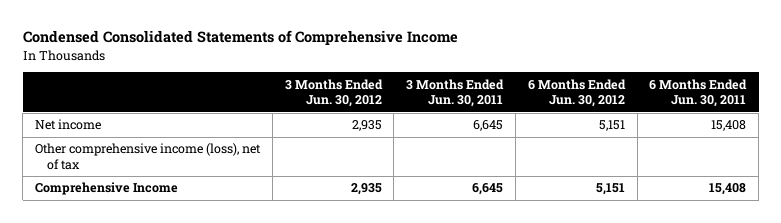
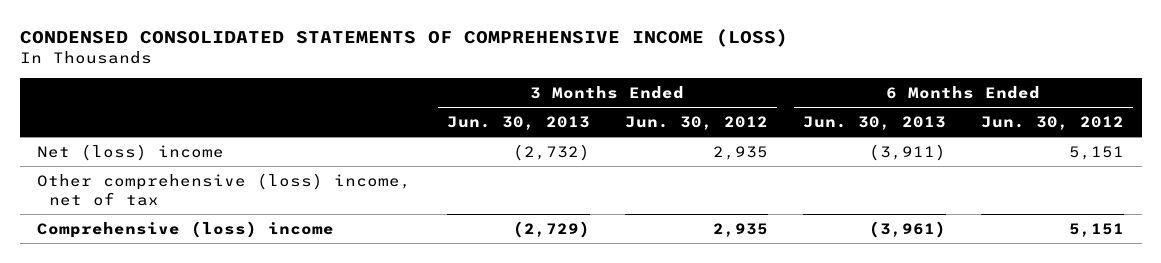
- Condensed Consolidated Statements of Comprehensive Income
+ CONDENSED CONSOLIDATED STATEMENTS OF COMPREHENSIVE INCOME (LOSS)
- | 3 Months Ended Jun. 30, 2012 | 3 Months Ended Jun. 30, 2011 | 6 Months Ended Jun. 30, 2012 | 6 Months Ended Jun. 30, 2011
+ | 3 Months Ended Jun. 30, 2013 | 3 Months Ended Jun. 30, 2012 | 6 Months Ended Jun. 30, 2013 | 6 Months Ended Jun. 30, 2012
- Net income | 2,935 | 6,645 | 5,151 | 15,408
- Other comprehensive income (loss), net of tax
- Comprehensive Income | 2,935 | 6,645 | 5,151 | 15,408
+ Net (loss) income | (2,732) | 2,935 | (3,911) | 5,151
+ Other comprehensive (loss) income, net of tax
+ Comprehensive (loss) income | (2,729) | 2,935 | (3,961) | 5,151

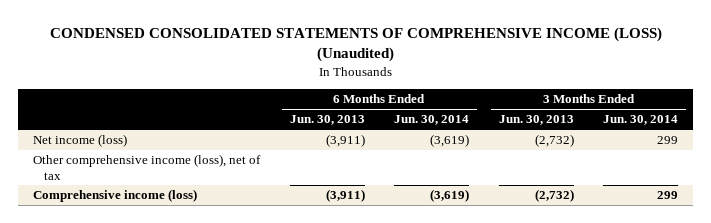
- CONDENSED CONSOLIDATED STATEMENTS OF COMPREHENSIVE INCOME (LOSS)
+ CONDENSED CONSOLIDATED STATEMENTS OF COMPREHENSIVE INCOME (LOSS) (Unaudited)
- | 3 Months Ended Jun. 30, 2013 | 3 Months Ended Jun. 30, 2012 | 6 Months Ended Jun. 30, 2013 | 6 Months Ended Jun. 30, 2012
+ | 6 Months Ended Jun. 30, 2013 | 6 Months Ended Jun. 30, 2014 | 3 Months Ended Jun. 30, 2013 | 3 Months Ended Jun. 30, 2014
- Net (loss) income | (2,732) | 2,935 | (3,911) | 5,151
- Other comprehensive (loss) income, net of tax
- Comprehensive (loss) income | (2,729) | 2,935 | (3,961) | 5,151
+ Net income (loss) | (3,911) | (3,619) | (2,732) | 299
+ Other comprehensive income (loss), net of tax
+ Comprehensive income (loss) | (3,911) | (3,619) | (2,732) | 299

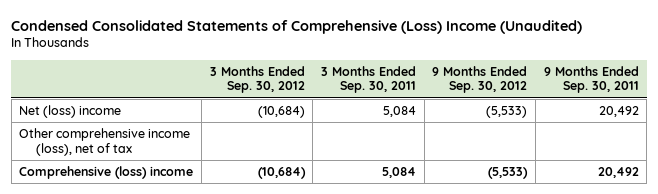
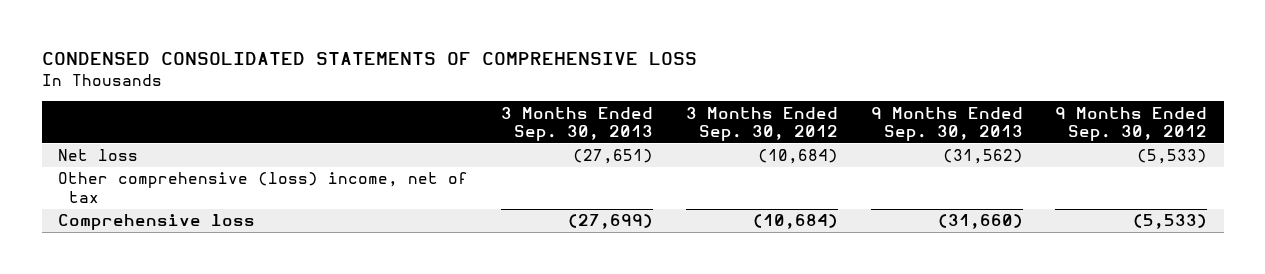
- Condensed Consolidated Statements of Comprehensive (Loss) Income (Unaudited)
+ CONDENSED CONSOLIDATED STATEMENTS OF COMPREHENSIVE LOSS
- | 3 Months Ended Sep. 30, 2012 | 3 Months Ended Sep. 30, 2011 | 9 Months Ended Sep. 30, 2012 | 9 Months Ended Sep. 30, 2011
+ | 3 Months Ended Sep. 30, 2013 | 3 Months Ended Sep. 30, 2012 | 9 Months Ended Sep. 30, 2013 | 9 Months Ended Sep. 30, 2012
- Net (loss) income | (10,684) | 5,084 | (5,533) | 20,492
- Other comprehensive income (loss), net of tax
- Comprehensive (loss) income | (10,684) | 5,084 | (5,533) | 20,492
+ Net loss | (27,651) | (10,684) | (31,562) | (5,533)
+ Other comprehensive (loss) income, net of tax
+ Comprehensive loss | (27,699) | (10,684) | (31,660) | (5,533)

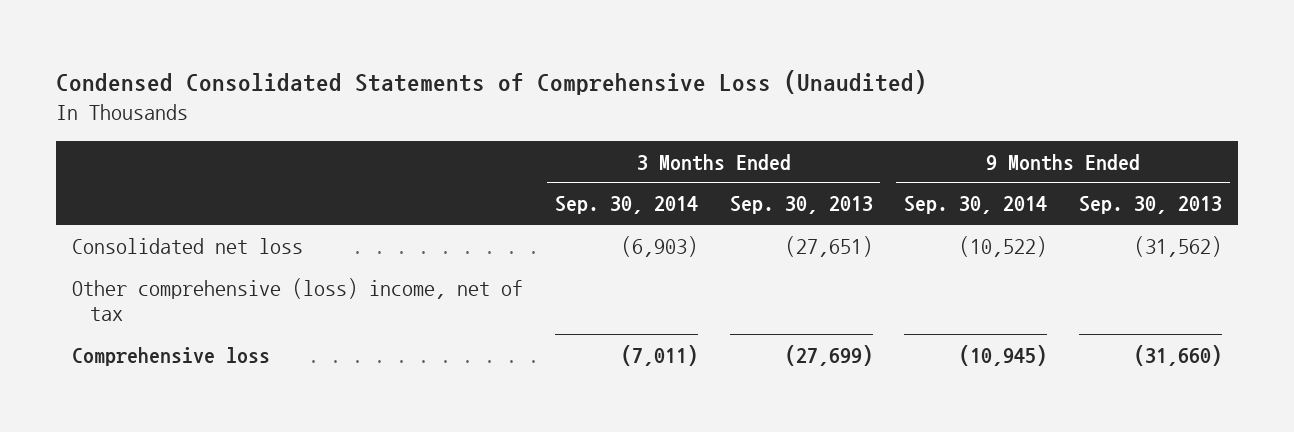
- CONDENSED CONSOLIDATED STATEMENTS OF COMPREHENSIVE LOSS
+ Condensed Consolidated Statements of Comprehensive Loss (Unaudited)
- | 3 Months Ended Sep. 30, 2013 | 3 Months Ended Sep. 30, 2012 | 9 Months Ended Sep. 30, 2013 | 9 Months Ended Sep. 30, 2012
+ | 3 Months Ended Sep. 30, 2014 | 3 Months Ended Sep. 30, 2013 | 9 Months Ended Sep. 30, 2014 | 9 Months Ended Sep. 30, 2013
- Net loss | (27,651) | (10,684) | (31,562) | (5,533)
+ Consolidated net loss | (6,903) | (27,651) | (10,522) | (31,562)

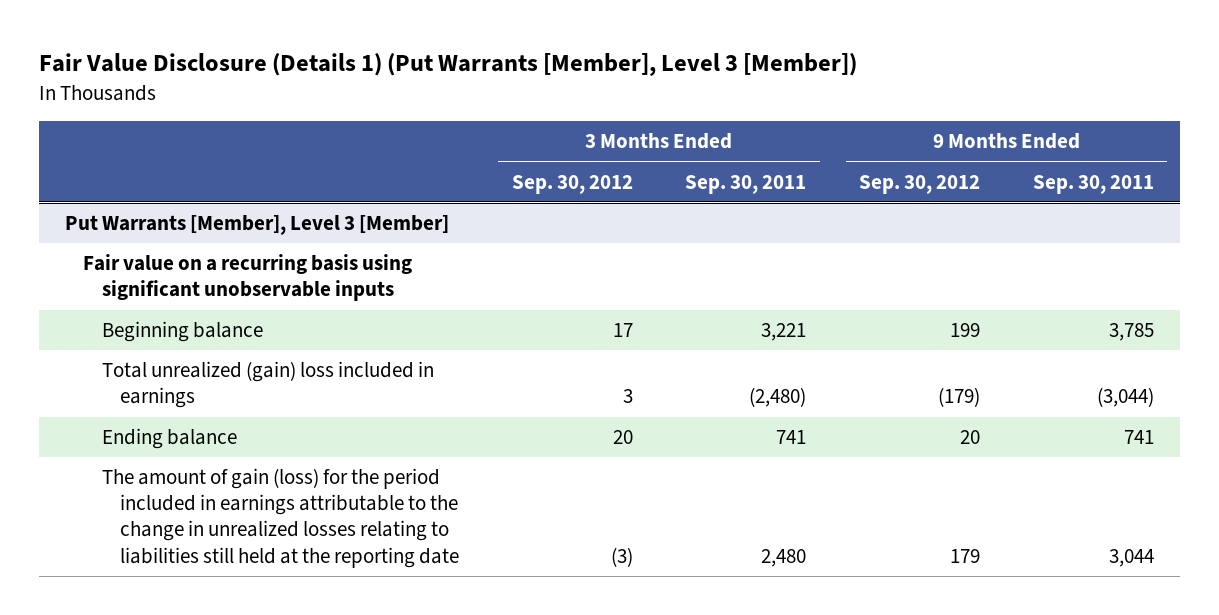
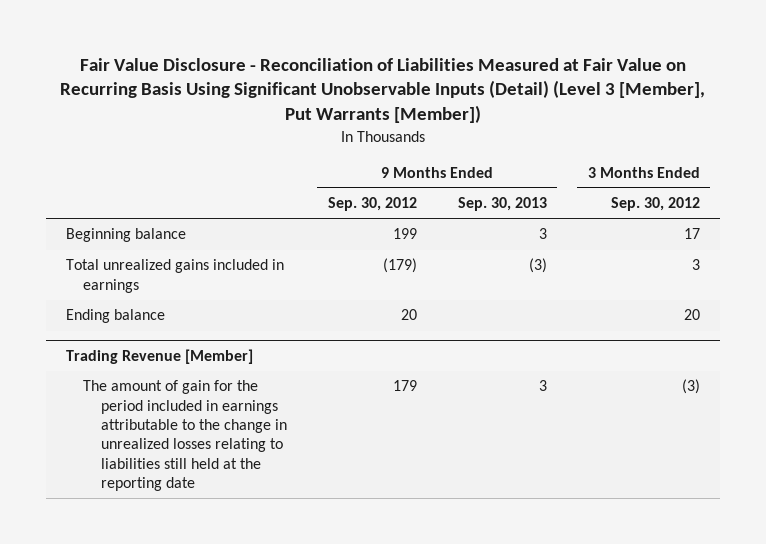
- Fair Value Disclosure (Details 1) (Put Warrants [Member], Level 3 [Member])
+ Fair Value Disclosure - Reconciliation of Liabilities Measured at Fair Value on Recurring Basis Using Significant Unobservable Inputs (Detail) (Level 3 [Member], Put Warrants [Member])
- | 3 Months Ended Sep. 30, 2012 | 3 Months Ended Sep. 30, 2011 | 9 Months Ended Sep. 30, 2012 | 9 Months Ended Sep. 30, 2011
+ | 9 Months Ended Sep. 30, 2012 | 9 Months Ended Sep. 30, 2013 | 3 Months Ended Sep. 30, 2012
- Put Warrants [Member], Level 3 [Member]
- Fair value on a recurring basis using significant unobservable inputs
- Total unrealized (gain) loss included in earnings | 3 | (2,480) | (179) | (3,044)
+ Total unrealized gains included in earnings | (179) | (3) | 3
- The amount of gain (loss) for the period included in earnings attributable to the change in unrealized losses relating to liabilities still held at the reporting date | (3) | 2,480 | 179 | 3,044
+ Trading Revenue [Member]
+ The amount of gain for the period included in earnings attributable to the change in unrealized losses relating to liabilities still held at the reporting date | 179 | 3 | (3)

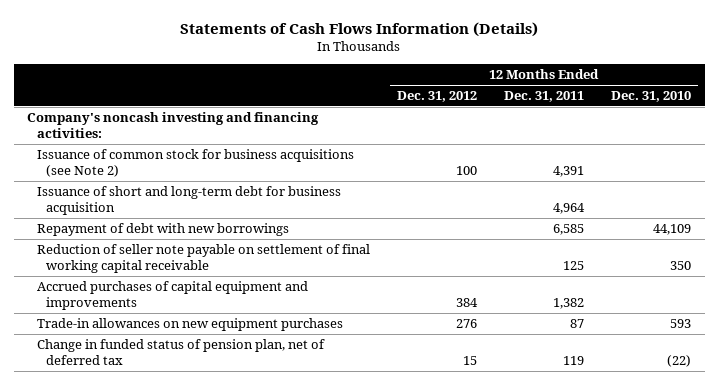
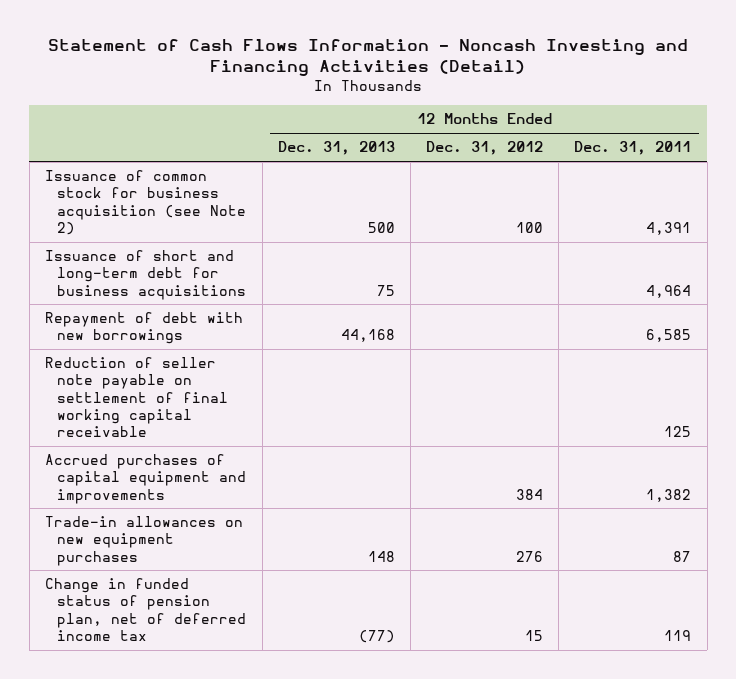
- Statements of Cash Flows Information (Details)
+ Statement of Cash Flows Information - Noncash Investing and Financing Activities (Detail)
- | 12 Months Ended Dec. 31, 2012 | 12 Months Ended Dec. 31, 2011 | 12 Months Ended Dec. 31, 2010
+ | 12 Months Ended Dec. 31, 2013 | 12 Months Ended Dec. 31, 2012 | 12 Months Ended Dec. 31, 2011
- Company's noncash investing and financing activities:
- Issuance of common stock for business acquisitions (see Note 2) | 100 | 4,391 |
- Issuance of short and long-term debt for business acquisition | | 4,964 |
+ Issuance of common stock for business acquisition (see Note 2) | 500 | 100 | 4,391
+ Issuance of short and long-term debt for business acquisitions | 75 | | 4,964
- Change in funded status of pension plan, net of deferred tax | 15 | 119 | (22)
+ Change in funded status of pension plan, net of deferred income tax | (77) | 15 | 119

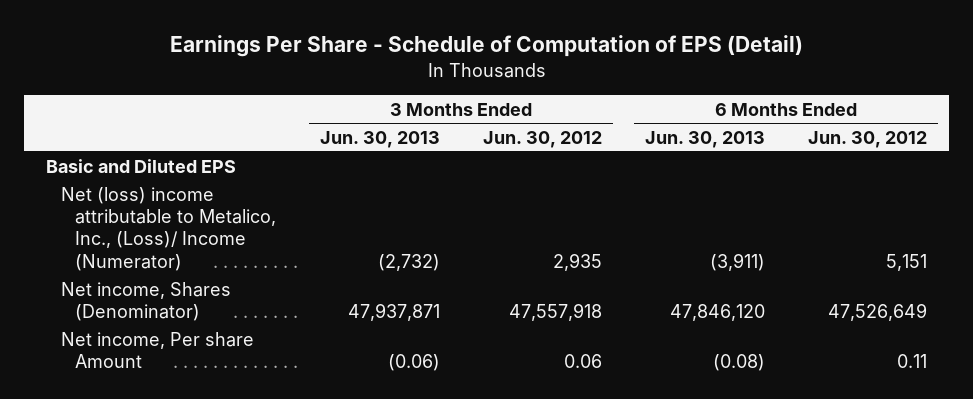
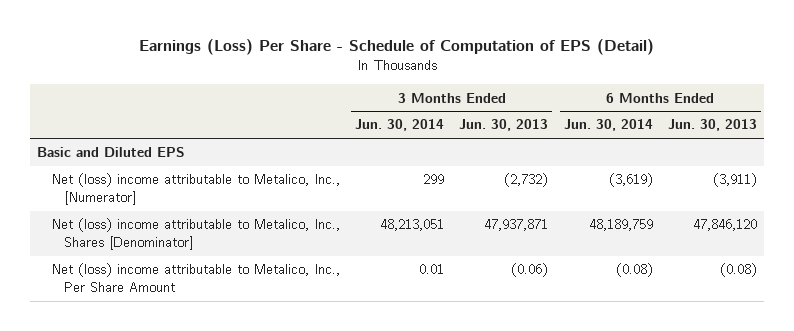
- Earnings Per Share - Schedule of Computation of EPS (Detail)
+ Earnings (Loss) Per Share - Schedule of Computation of EPS (Detail)
- | 3 Months Ended Jun. 30, 2013 | 3 Months Ended Jun. 30, 2012 | 6 Months Ended Jun. 30, 2013 | 6 Months Ended Jun. 30, 2012
+ | 3 Months Ended Jun. 30, 2014 | 3 Months Ended Jun. 30, 2013 | 6 Months Ended Jun. 30, 2014 | 6 Months Ended Jun. 30, 2013
- Net (loss) income attributable to Metalico, Inc., (Loss)/ Income (Numerator) | (2,732) | 2,935 | (3,911) | 5,151
- Net income, Shares (Denominator) | 47,937,871 | 47,557,918 | 47,846,120 | 47,526,649
- Net income, Per share Amount | (0.06) | 0.06 | (0.08) | 0.11
+ Net (loss) income attributable to Metalico, Inc., [Numerator] | 299 | (2,732) | (3,619) | (3,911)
+ Net (loss) income attributable to Metalico, Inc., Shares [Denominator] | 48,213,051 | 47,937,871 | 48,189,759 | 47,846,120
+ Net (loss) income attributable to Metalico, Inc., Per Share Amount | 0.01 | (0.06) | (0.08) | (0.08)

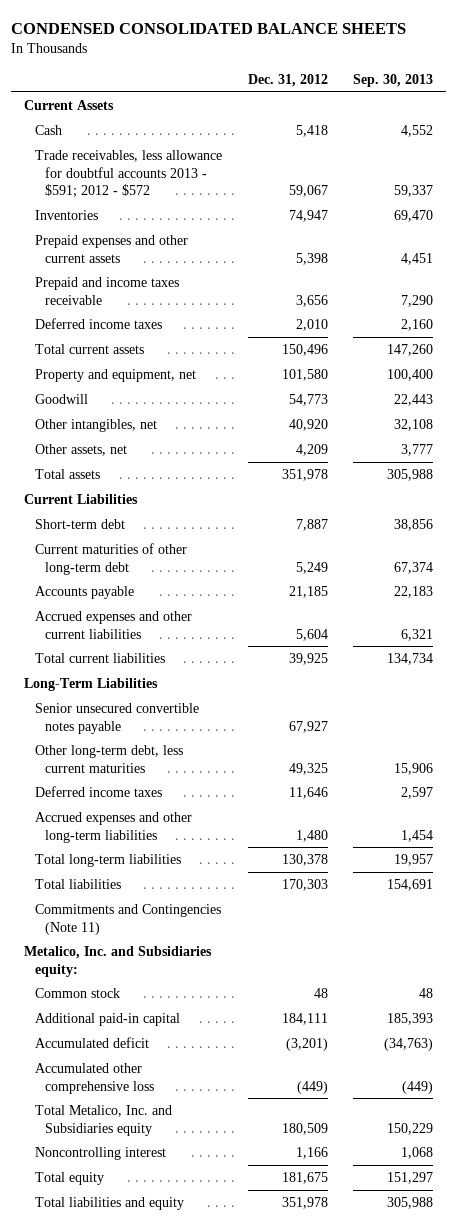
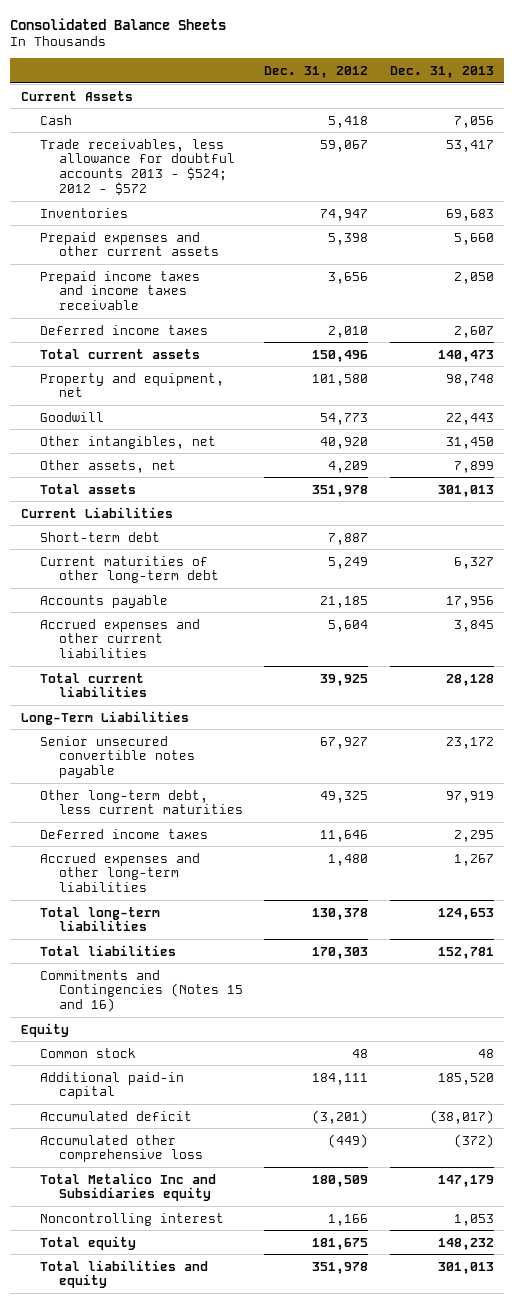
- CONDENSED CONSOLIDATED BALANCE SHEETS
+ Consolidated Balance Sheets
- | Dec. 31, 2012 | Sep. 30, 2013
+ | Dec. 31, 2012 | Dec. 31, 2013
- Trade receivables, less allowance for doubtful accounts 2013 - $591; 2012 - $572 | 59,067 | 59,337
+ Trade receivables, less allowance for doubtful accounts 2013 - $524; 2012 - $572 | 59,067 | 53,417
- Prepaid and income taxes receivable | 3,656 | 7,290
+ Prepaid income taxes and income taxes receivable | 3,656 | 2,050
- Commitments and Contingencies (Note 11)
- Metalico, Inc. and Subsidiaries equity:
+ Commitments and Contingencies (Notes 15 and 16)
+ Equity
- Total Metalico, Inc. and Subsidiaries equity | 180,509 | 150,229
+ Total Metalico Inc and Subsidiaries equity | 180,509 | 147,179

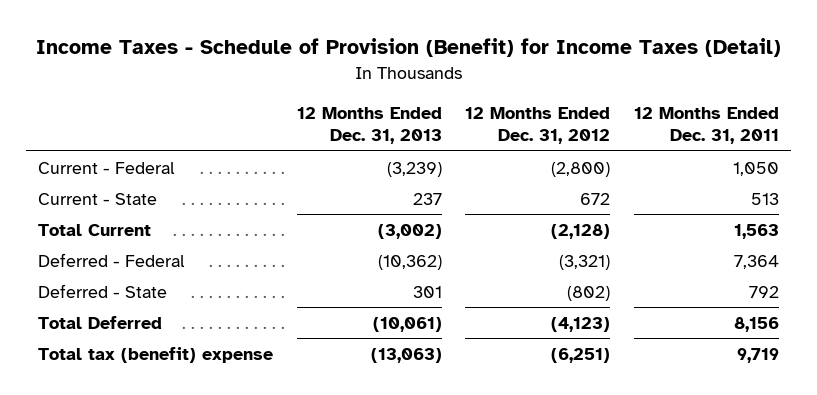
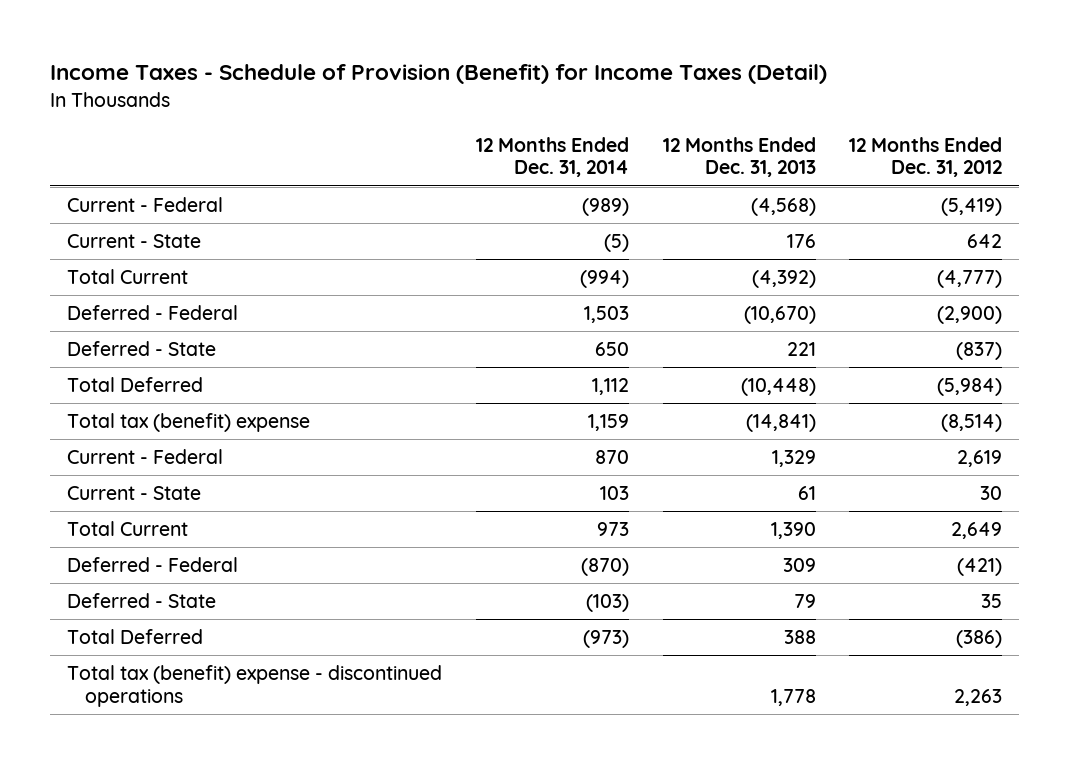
- | 12 Months Ended Dec. 31, 2013 | 12 Months Ended Dec. 31, 2012 | 12 Months Ended Dec. 31, 2011
+ | 12 Months Ended Dec. 31, 2014 | 12 Months Ended Dec. 31, 2013 | 12 Months Ended Dec. 31, 2012
- Current - Federal | (3,239) | (2,800) | 1,050
- Current - State | 237 | 672 | 513
- Total Current | (3,002) | (2,128) | 1,563
- Deferred - Federal | (10,362) | (3,321) | 7,364
- Deferred - State | 301 | (802) | 792
- Total Deferred | (10,061) | (4,123) | 8,156
- Total tax (benefit) expense | (13,063) | (6,251) | 9,719
+ Current - Federal | (989) | (4,568) | (5,419)
+ Current - State | (5) | 176 | 642
+ Total Current | (994) | (4,392) | (4,777)
+ Deferred - Federal | 1,503 | (10,670) | (2,900)
+ Deferred - State | 650 | 221 | (837)
+ Total Deferred | 1,112 | (10,448) | (5,984)
+ Total tax (benefit) expense | 1,159 | (14,841) | (8,514)
+ Current - Federal | 870 | 1,329 | 2,619
+ Current - State | 103 | 61 | 30
+ Total Current | 973 | 1,390 | 2,649
+ Deferred - Federal | (870) | 309 | (421)
+ Deferred - State | (103) | 79 | 35
+ Total Deferred | (973) | 388 | (386)
+ Total tax (benefit) expense - discontinued operations | | 1,778 | 2,263

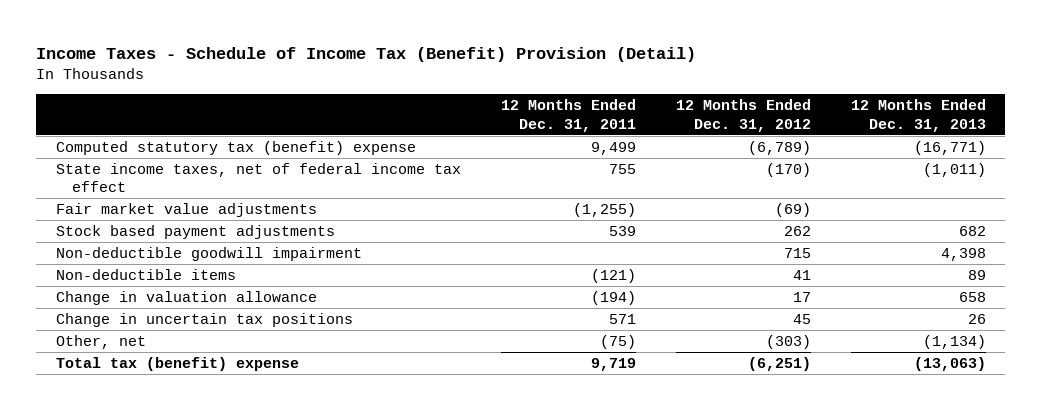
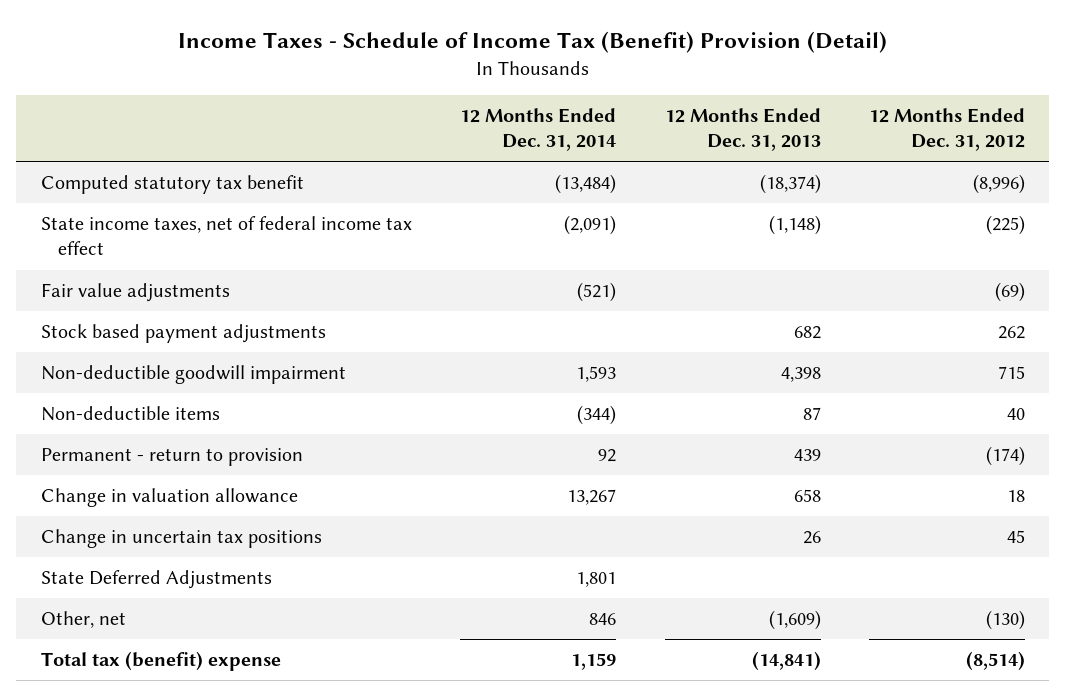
- | 12 Months Ended Dec. 31, 2011 | 12 Months Ended Dec. 31, 2012 | 12 Months Ended Dec. 31, 2013
+ | 12 Months Ended Dec. 31, 2014 | 12 Months Ended Dec. 31, 2013 | 12 Months Ended Dec. 31, 2012
- Computed statutory tax (benefit) expense | 9,499 | (6,789) | (16,771)
- State income taxes, net of federal income tax effect | 755 | (170) | (1,011)
- Fair market value adjustments | (1,255) | (69) |
+ Computed statutory tax benefit | (13,484) | (18,374) | (8,996)
+ State income taxes, net of federal income tax effect | (2,091) | (1,148) | (225)
+ Fair value adjustments | (521) | | (69)
- Non-deductible items | (121) | 41 | 89
- Change in valuation allowance | (194) | 17 | 658
+ Non-deductible items | (344) | 87 | 40
+ Permanent - return to provision | 92 | 439 | (174)
+ Change in valuation allowance | 13,267 | 658 | 18
- Other, net | (75) | (303) | (1,134)
- Total tax (benefit) expense | 9,719 | (6,251) | (13,063)
+ State Deferred Adjustments | 1,801 | |
+ Other, net | 846 | (1,609) | (130)
+ Total tax (benefit) expense | 1,159 | (14,841) | (8,514)

